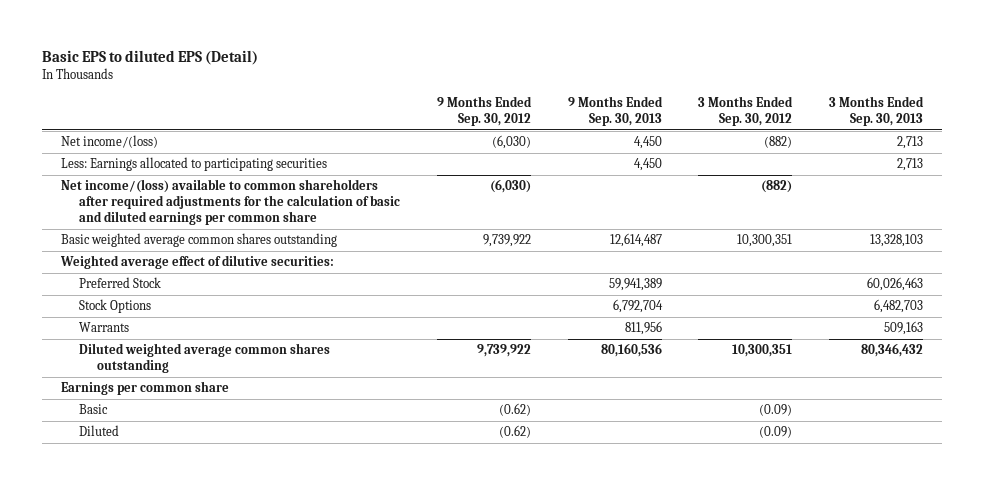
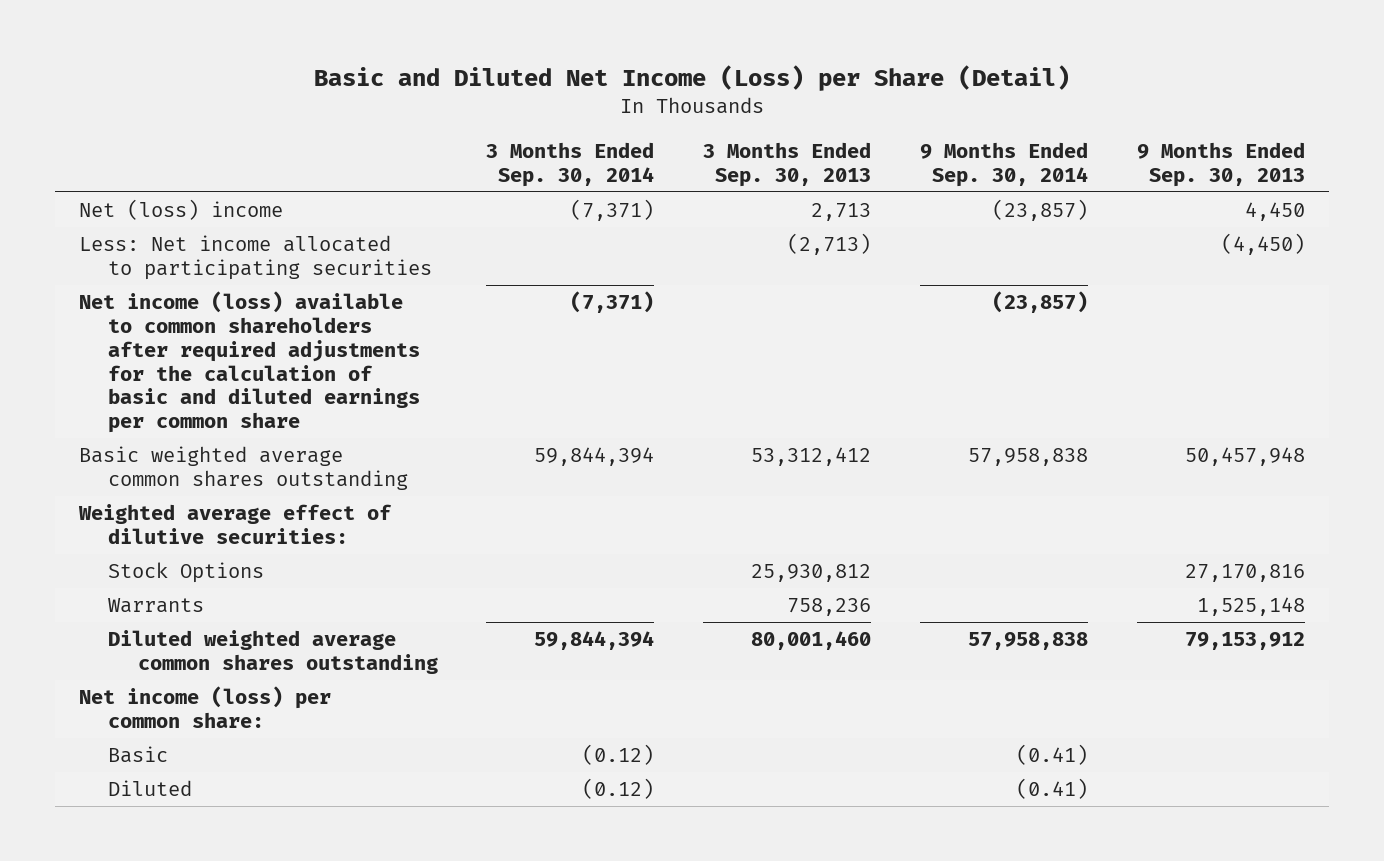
- Basic EPS to diluted EPS (Detail)
+ Basic and Diluted Net Income (Loss) per Share (Detail)
- | 9 Months Ended Sep. 30, 2012 | 9 Months Ended Sep. 30, 2013 | 3 Months Ended Sep. 30, 2012 | 3 Months Ended Sep. 30, 2013
+ | 3 Months Ended Sep. 30, 2014 | 3 Months Ended Sep. 30, 2013 | 9 Months Ended Sep. 30, 2014 | 9 Months Ended Sep. 30, 2013
- Net income/(loss) | (6,030) | 4,450 | (882) | 2,713
- Less: Earnings allocated to participating securities | | 4,450 | | 2,713
- Net income/(loss) available to common shareholders after required adjustments for the calculation of basic and diluted earnings per common share | (6,030) | | (882) |
- Basic weighted average common shares outstanding | 9,739,922 | 12,614,487 | 10,300,351 | 13,328,103
+ Net (loss) income | (7,371) | 2,713 | (23,857) | 4,450
+ Less: Net income allocated to participating securities | | (2,713) | | (4,450)
+ Net income (loss) available to common shareholders after required adjustments for the calculation of basic and diluted earnings per common share | (7,371) | | (23,857) |
+ Basic weighted average common shares outstanding | 59,844,394 | 53,312,412 | 57,958,838 | 50,457,948
- Preferred Stock | | 59,941,389 | | 60,026,463
- Stock Options | | 6,792,704 | | 6,482,703
- Warrants | | 811,956 | | 509,163
- Diluted weighted average common shares outstanding | 9,739,922 | 80,160,536 | 10,300,351 | 80,346,432
- Earnings per common share
+ Stock Options | | 25,930,812 | | 27,170,816
+ Warrants | | 758,236 | | 1,525,148
+ Diluted weighted average common shares outstanding | 59,844,394 | 80,001,460 | 57,958,838 | 79,153,912
+ Net income (loss) per common share:

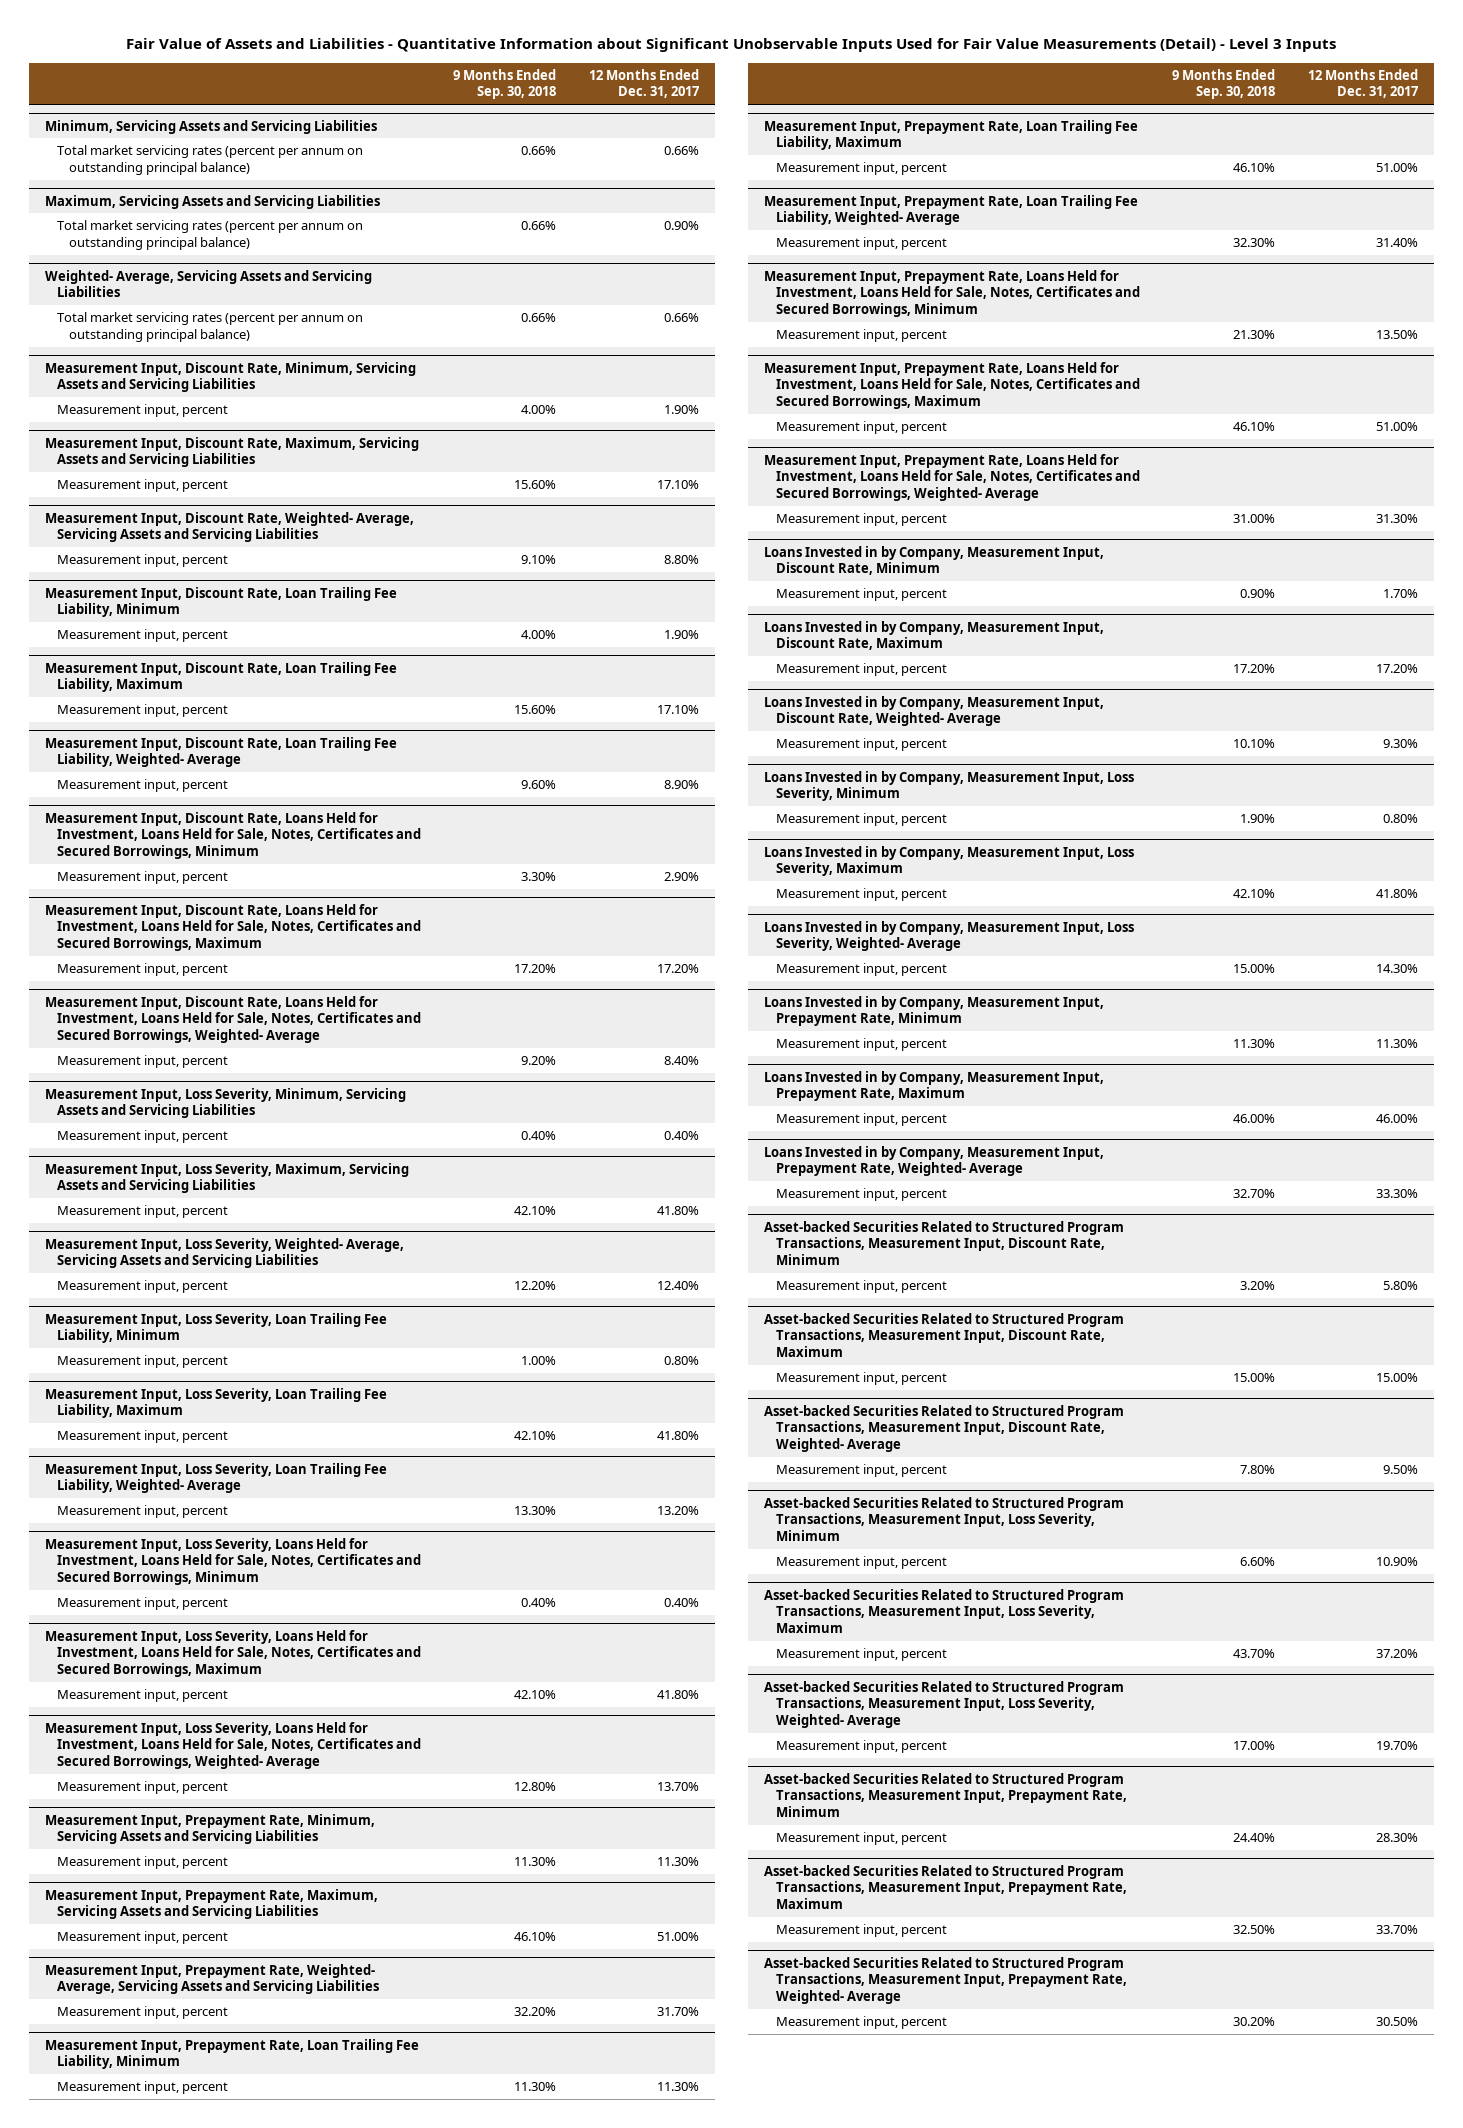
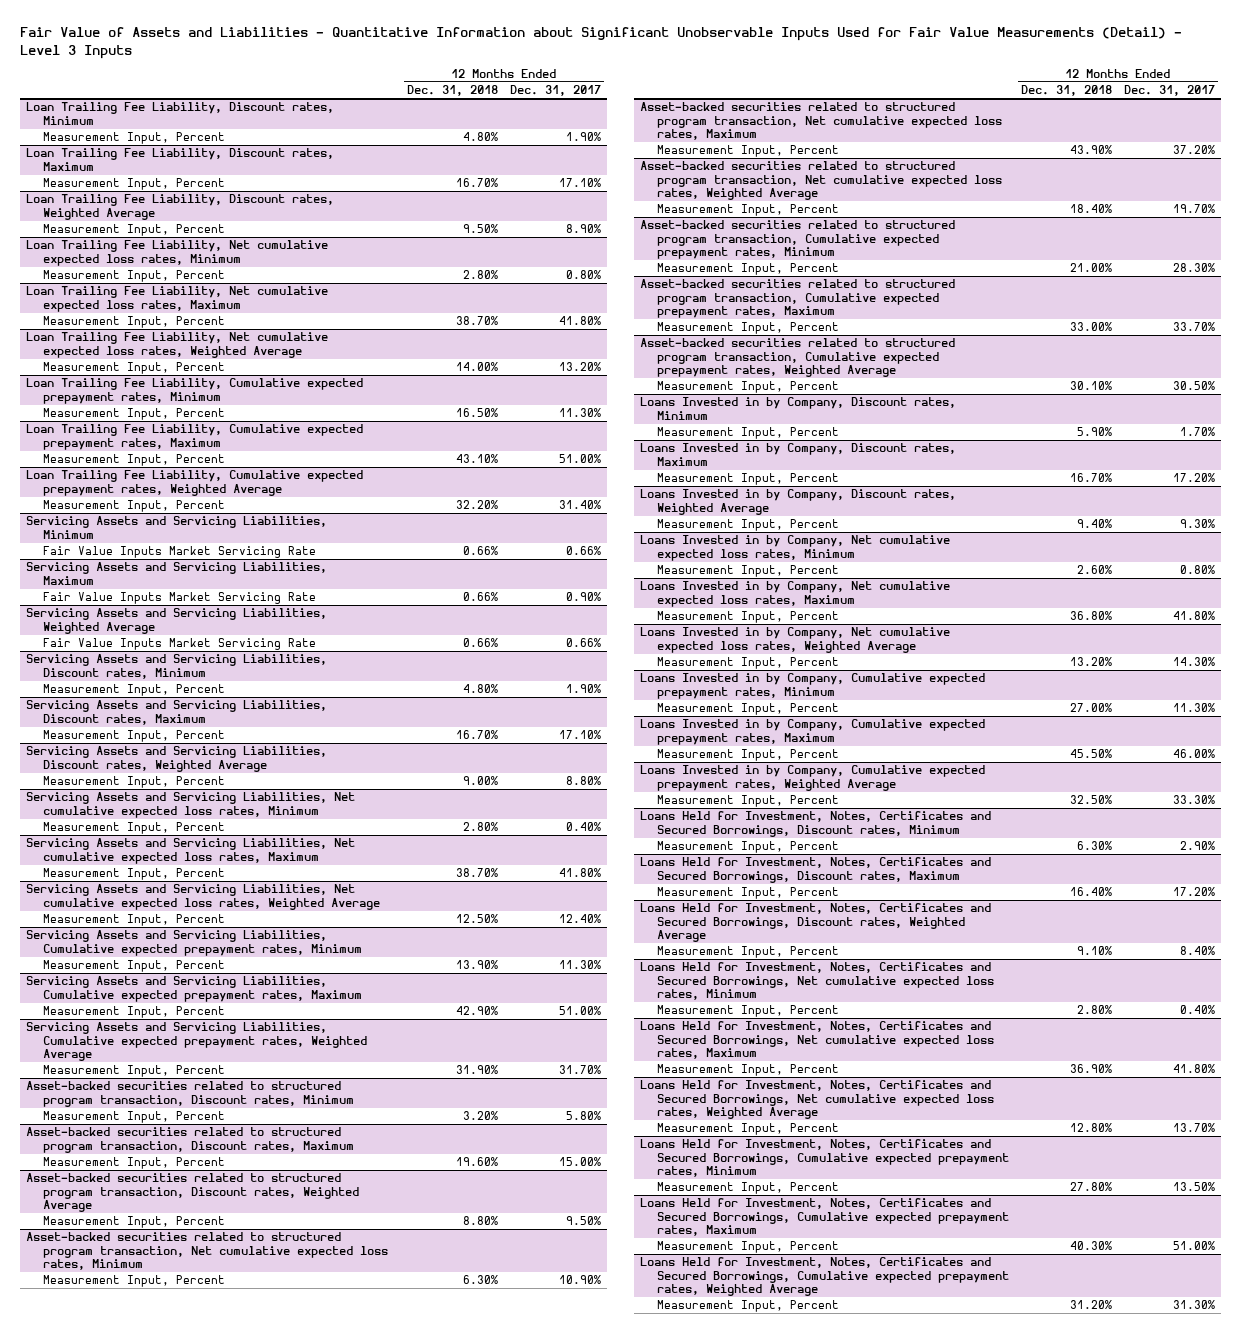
- | 9 Months Ended Sep. 30, 2018 | 12 Months Ended Dec. 31, 2017
+ | 12 Months Ended Dec. 31, 2018 | 12 Months Ended Dec. 31, 2017
- Minimum, Servicing Assets and Servicing Liabilities
- Total market servicing rates (percent per annum on outstanding principal balance) | 0.66% | 0.66%
- Maximum, Servicing Assets and Servicing Liabilities
- Total market servicing rates (percent per annum on outstanding principal balance) | 0.66% | 0.90%
- Weighted- Average, Servicing Assets and Servicing Liabilities
- Total market servicing rates (percent per annum on outstanding principal balance) | 0.66% | 0.66%
- Measurement Input, Discount Rate, Minimum, Servicing Assets and Servicing Liabilities
- Measurement input, percent | 4.00% | 1.90%
- Measurement Input, Discount Rate, Maximum, Servicing Assets and Servicing Liabilities
- Measurement input, percent | 15.60% | 17.10%
- Measurement Input, Discount Rate, Weighted- Average, Servicing Assets and Servicing Liabilities
- Measurement input, percent | 9.10% | 8.80%
- Measurement Input, Discount Rate, Loan Trailing Fee Liability, Minimum
- Measurement input, percent | 4.00% | 1.90%
- Measurement Input, Discount Rate, Loan Trailing Fee Liability, Maximum
- Measurement input, percent | 15.60% | 17.10%
- Measurement Input, Discount Rate, Loan Trailing Fee Liability, Weighted- Average
- Measurement input, percent | 9.60% | 8.90%
- Measurement Input, Discount Rate, Loans Held for Investment, Loans Held for Sale, Notes, Certificates and Secured Borrowings, Minimum
- Measurement input, percent | 3.30% | 2.90%
- Measurement Input, Discount Rate, Loans Held for Investment, Loans Held for Sale, Notes, Certificates and Secured Borrowings, Maximum
- Measurement input, percent | 17.20% | 17.20%
- Measurement Input, Discount Rate, Loans Held for Investment, Loans Held for Sale, Notes, Certificates and Secured Borrowings, Weighted- Average
- Measurement input, percent | 9.20% | 8.40%
- Measurement Input, Loss Severity, Minimum, Servicing Assets and Servicing Liabilities
- Measurement input, percent | 0.40% | 0.40%
- Measurement Input, Loss Severity, Maximum, Servicing Assets and Servicing Liabilities
- Measurement input, percent | 42.10% | 41.80%
- Measurement Input, Loss Severity, Weighted- Average, Servicing Assets and Servicing Liabilities
- Measurement input, percent | 12.20% | 12.40%
- Measurement Input, Loss Severity, Loan Trailing Fee Liability, Minimum
- Measurement input, percent | 1.00% | 0.80%
- Measurement Input, Loss Severity, Loan Trailing Fee Liability, Maximum
- Measurement input, percent | 42.10% | 41.80%
- Measurement Input, Loss Severity, Loan Trailing Fee Liability, Weighted- Average
- Measurement input, percent | 13.30% | 13.20%
- Measurement Input, Loss Severity, Loans Held for Investment, Loans Held for Sale, Notes, Certificates and Secured Borrowings, Minimum
- Measurement input, percent | 0.40% | 0.40%
- Measurement Input, Loss Severity, Loans Held for Investment, Loans Held for Sale, Notes, Certificates and Secured Borrowings, Maximum
- Measurement input, percent | 42.10% | 41.80%
- Measurement Input, Loss Severity, Loans Held for Investment, Loans Held for Sale, Notes, Certificates and Secured Borrowings, Weighted- Average
- Measurement input, percent | 12.80% | 13.70%
- Measurement Input, Prepayment Rate, Minimum, Servicing Assets and Servicing Liabilities
- Measurement input, percent | 11.30% | 11.30%
- Measurement Input, Prepayment Rate, Maximum, Servicing Assets and Servicing Liabilities
- Measurement input, percent | 46.10% | 51.00%
- Measurement Input, Prepayment Rate, Weighted- Average, Servicing Assets and Servicing Liabilities
- Measurement input, percent | 32.20% | 31.70%
- Measurement Input, Prepayment Rate, Loan Trailing Fee Liability, Minimum
- Measurement input, percent | 11.30% | 11.30%
- Measurement Input, Prepayment Rate, Loan Trailing Fee Liability, Maximum
- Measurement input, percent | 46.10% | 51.00%
- Measurement Input, Prepayment Rate, Loan Trailing Fee Liability, Weighted- Average
- Measurement input, percent | 32.30% | 31.40%
- Measurement Input, Prepayment Rate, Loans Held for Investment, Loans Held for Sale, Notes, Certificates and Secured Borrowings, Minimum
- Measurement input, percent | 21.30% | 13.50%
- Measurement Input, Prepayment Rate, Loans Held for Investment, Loans Held for Sale, Notes, Certificates and Secured Borrowings, Maximum
- Measurement input, percent | 46.10% | 51.00%
- Measurement Input, Prepayment Rate, Loans Held for Investment, Loans Held for Sale, Notes, Certificates and Secured Borrowings, Weighted- Average
- Measurement input, percent | 31.00% | 31.30%
- Loans Invested in by Company, Measurement Input, Discount Rate, Minimum
- Measurement input, percent | 0.90% | 1.70%
- Loans Invested in by Company, Measurement Input, Discount Rate, Maximum
- Measurement input, percent | 17.20% | 17.20%
- Loans Invested in by Company, Measurement Input, Discount Rate, Weighted- Average
- Measurement input, percent | 10.10% | 9.30%
- Loans Invested in by Company, Measurement Input, Loss Severity, Minimum
- Measurement input, percent | 1.90% | 0.80%
- Loans Invested in by Company, Measurement Input, Loss Severity, Maximum
- Measurement input, percent | 42.10% | 41.80%
- Loans Invested in by Company, Measurement Input, Loss Severity, Weighted- Average
- Measurement input, percent | 15.00% | 14.30%
- Loans Invested in by Company, Measurement Input, Prepayment Rate, Minimum
- Measurement input, percent | 11.30% | 11.30%
- Loans Invested in by Company, Measurement Input, Prepayment Rate, Maximum
- Measurement input, percent | 46.00% | 46.00%
- Loans Invested in by Company, Measurement Input, Prepayment Rate, Weighted- Average
- Measurement input, percent | 32.70% | 33.30%
- Asset-backed Securities Related to Structured Program Transactions, Measurement Input, Discount Rate, Minimum
- Measurement input, percent | 3.20% | 5.80%
- Asset-backed Securities Related to Structured Program Transactions, Measurement Input, Discount Rate, Maximum
- Measurement input, percent | 15.00% | 15.00%
- Asset-backed Securities Related to Structured Program Transactions, Measurement Input, Discount Rate, Weighted- Average
- Measurement input, percent | 7.80% | 9.50%
- Asset-backed Securities Related to Structured Program Transactions, Measurement Input, Loss Severity, Minimum
- Measurement input, percent | 6.60% | 10.90%
- Asset-backed Securities Related to Structured Program Transactions, Measurement Input, Loss Severity, Maximum
- Measurement input, percent | 43.70% | 37.20%
- Asset-backed Securities Related to Structured Program Transactions, Measurement Input, Loss Severity, Weighted- Average
- Measurement input, percent | 17.00% | 19.70%
- Asset-backed Securities Related to Structured Program Transactions, Measurement Input, Prepayment Rate, Minimum
- Measurement input, percent | 24.40% | 28.30%
- Asset-backed Securities Related to Structured Program Transactions, Measurement Input, Prepayment Rate, Maximum
- Measurement input, percent | 32.50% | 33.70%
- Asset-backed Securities Related to Structured Program Transactions, Measurement Input, Prepayment Rate, Weighted- Average
- Measurement input, percent | 30.20% | 30.50%
+ Loan Trailing Fee Liability, Discount rates, Minimum
+ Measurement Input, Percent | 4.80% | 1.90%
+ Loan Trailing Fee Liability, Discount rates, Maximum
+ Measurement Input, Percent | 16.70% | 17.10%
+ Loan Trailing Fee Liability, Discount rates, Weighted Average
+ Measurement Input, Percent | 9.50% | 8.90%
+ Loan Trailing Fee Liability, Net cumulative expected loss rates, Minimum
+ Measurement Input, Percent | 2.80% | 0.80%
+ Loan Trailing Fee Liability, Net cumulative expected loss rates, Maximum
+ Measurement Input, Percent | 38.70% | 41.80%
+ Loan Trailing Fee Liability, Net cumulative expected loss rates, Weighted Average
+ Measurement Input, Percent | 14.00% | 13.20%
+ Loan Trailing Fee Liability, Cumulative expected prepayment rates, Minimum
+ Measurement Input, Percent | 16.50% | 11.30%
+ Loan Trailing Fee Liability, Cumulative expected prepayment rates, Maximum
+ Measurement Input, Percent | 43.10% | 51.00%
+ Loan Trailing Fee Liability, Cumulative expected prepayment rates, Weighted Average
+ Measurement Input, Percent | 32.20% | 31.40%
+ Servicing Assets and Servicing Liabilities, Minimum
+ Fair Value Inputs Market Servicing Rate | 0.66% | 0.66%
+ Servicing Assets and Servicing Liabilities, Maximum
+ Fair Value Inputs Market Servicing Rate | 0.66% | 0.90%
+ Servicing Assets and Servicing Liabilities, Weighted Average
+ Fair Value Inputs Market Servicing Rate | 0.66% | 0.66%
+ Servicing Assets and Servicing Liabilities, Discount rates, Minimum
+ Measurement Input, Percent | 4.80% | 1.90%
+ Servicing Assets and Servicing Liabilities, Discount rates, Maximum
+ Measurement Input, Percent | 16.70% | 17.10%
+ Servicing Assets and Servicing Liabilities, Discount rates, Weighted Average
+ Measurement Input, Percent | 9.00% | 8.80%
+ Servicing Assets and Servicing Liabilities, Net cumulative expected loss rates, Minimum
+ Measurement Input, Percent | 2.80% | 0.40%
+ Servicing Assets and Servicing Liabilities, Net cumulative expected loss rates, Maximum
+ Measurement Input, Percent | 38.70% | 41.80%
+ Servicing Assets and Servicing Liabilities, Net cumulative expected loss rates, Weighted Average
+ Measurement Input, Percent | 12.50% | 12.40%
+ Servicing Assets and Servicing Liabilities, Cumulative expected prepayment rates, Minimum
+ Measurement Input, Percent | 13.90% | 11.30%
+ Servicing Assets and Servicing Liabilities, Cumulative expected prepayment rates, Maximum
+ Measurement Input, Percent | 42.90% | 51.00%
+ Servicing Assets and Servicing Liabilities, Cumulative expected prepayment rates, Weighted Average
+ Measurement Input, Percent | 31.90% | 31.70%
+ Asset-backed securities related to structured program transaction, Discount rates, Minimum
+ Measurement Input, Percent | 3.20% | 5.80%
+ Asset-backed securities related to structured program transaction, Discount rates, Maximum
+ Measurement Input, Percent | 19.60% | 15.00%
+ Asset-backed securities related to structured program transaction, Discount rates, Weighted Average
+ Measurement Input, Percent | 8.80% | 9.50%
+ Asset-backed securities related to structured program transaction, Net cumulative expected loss rates, Minimum
+ Measurement Input, Percent | 6.30% | 10.90%
+ Asset-backed securities related to structured program transaction, Net cumulative expected loss rates, Maximum
+ Measurement Input, Percent | 43.90% | 37.20%
+ Asset-backed securities related to structured program transaction, Net cumulative expected loss rates, Weighted Average
+ Measurement Input, Percent | 18.40% | 19.70%
+ Asset-backed securities related to structured program transaction, Cumulative expected prepayment rates, Minimum
+ Measurement Input, Percent | 21.00% | 28.30%
+ Asset-backed securities related to structured program transaction, Cumulative expected prepayment rates, Maximum
+ Measurement Input, Percent | 33.00% | 33.70%
+ Asset-backed securities related to structured program transaction, Cumulative expected prepayment rates, Weighted Average
+ Measurement Input, Percent | 30.10% | 30.50%
+ Loans Invested in by Company, Discount rates, Minimum
+ Measurement Input, Percent | 5.90% | 1.70%
+ Loans Invested in by Company, Discount rates, Maximum
+ Measurement Input, Percent | 16.70% | 17.20%
+ Loans Invested in by Company, Discount rates, Weighted Average
+ Measurement Input, Percent | 9.40% | 9.30%
+ Loans Invested in by Company, Net cumulative expected loss rates, Minimum
+ Measurement Input, Percent | 2.60% | 0.80%
+ Loans Invested in by Company, Net cumulative expected loss rates, Maximum
+ Measurement Input, Percent | 36.80% | 41.80%
+ Loans Invested in by Company, Net cumulative expected loss rates, Weighted Average
+ Measurement Input, Percent | 13.20% | 14.30%
+ Loans Invested in by Company, Cumulative expected prepayment rates, Minimum
+ Measurement Input, Percent | 27.00% | 11.30%
+ Loans Invested in by Company, Cumulative expected prepayment rates, Maximum
+ Measurement Input, Percent | 45.50% | 46.00%
+ Loans Invested in by Company, Cumulative expected prepayment rates, Weighted Average
+ Measurement Input, Percent | 32.50% | 33.30%
+ Loans Held for Investment, Notes, Certificates and Secured Borrowings, Discount rates, Minimum
+ Measurement Input, Percent | 6.30% | 2.90%
+ Loans Held for Investment, Notes, Certificates and Secured Borrowings, Discount rates, Maximum
+ Measurement Input, Percent | 16.40% | 17.20%
+ Loans Held for Investment, Notes, Certificates and Secured Borrowings, Discount rates, Weighted Average
+ Measurement Input, Percent | 9.10% | 8.40%
+ Loans Held for Investment, Notes, Certificates and Secured Borrowings, Net cumulative expected loss rates, Minimum
+ Measurement Input, Percent | 2.80% | 0.40%
+ Loans Held for Investment, Notes, Certificates and Secured Borrowings, Net cumulative expected loss rates, Maximum
+ Measurement Input, Percent | 36.90% | 41.80%
+ Loans Held for Investment, Notes, Certificates and Secured Borrowings, Net cumulative expected loss rates, Weighted Average
+ Measurement Input, Percent | 12.80% | 13.70%
+ Loans Held for Investment, Notes, Certificates and Secured Borrowings, Cumulative expected prepayment rates, Minimum
+ Measurement Input, Percent | 27.80% | 13.50%
+ Loans Held for Investment, Notes, Certificates and Secured Borrowings, Cumulative expected prepayment rates, Maximum
+ Measurement Input, Percent | 40.30% | 51.00%
+ Loans Held for Investment, Notes, Certificates and Secured Borrowings, Cumulative expected prepayment rates, Weighted Average
+ Measurement Input, Percent | 31.20% | 31.30%

